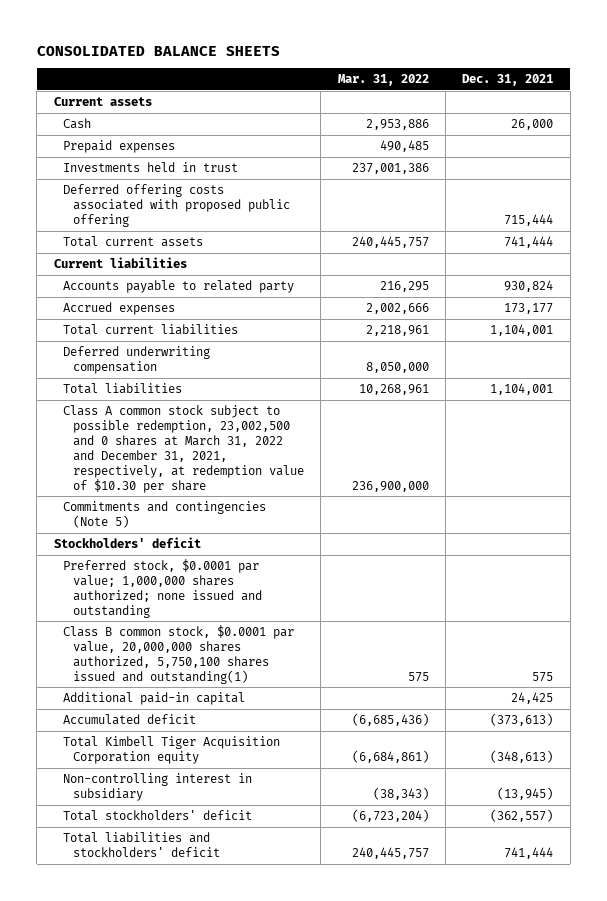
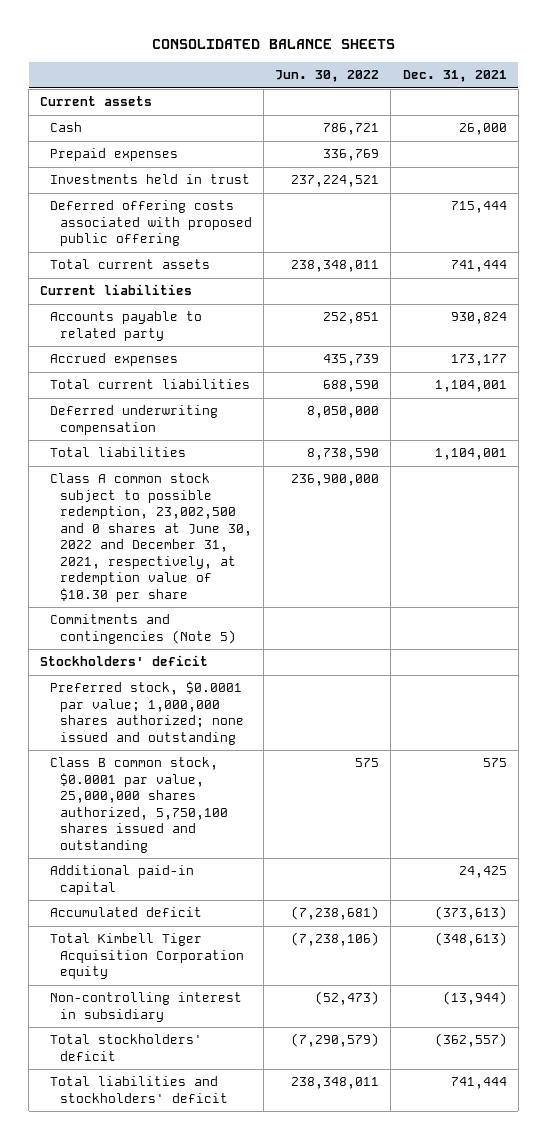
- | Mar. 31, 2022 | Dec. 31, 2021
+ | Jun. 30, 2022 | Dec. 31, 2021
- Class A common stock subject to possible redemption, 23,002,500 and 0 shares at March 31, 2022 and December 31, 2021, respectively, at redemption value of $10.30 per share | 236,900,000 |
+ Class A common stock subject to possible redemption, 23,002,500 and 0 shares at June 30, 2022 and December 31, 2021, respectively, at redemption value of $10.30 per share | 236,900,000 |
- Class B common stock, $0.0001 par value, 20,000,000 shares authorized, 5,750,100 shares issued and outstanding(1) | 575 | 575
+ Class B common stock, $0.0001 par value, 25,000,000 shares authorized, 5,750,100 shares issued and outstanding | 575 | 575
- Non-controlling interest in subsidiary | (38,343) | (13,945)
+ Non-controlling interest in subsidiary | (52,473) | (13,944)

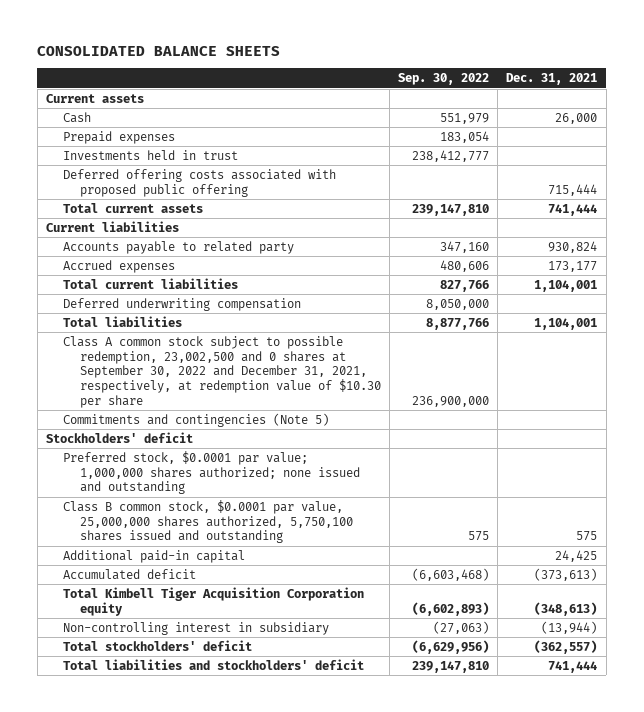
- | Jun. 30, 2022 | Dec. 31, 2021
+ | Sep. 30, 2022 | Dec. 31, 2021
- Class A common stock subject to possible redemption, 23,002,500 and 0 shares at June 30, 2022 and December 31, 2021, respectively, at redemption value of $10.30 per share | 236,900,000 |
+ Class A common stock subject to possible redemption, 23,002,500 and 0 shares at September 30, 2022 and December 31, 2021, respectively, at redemption value of $10.30 per share | 236,900,000 |

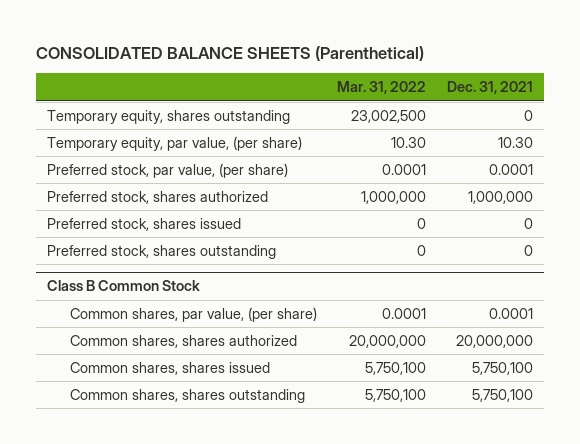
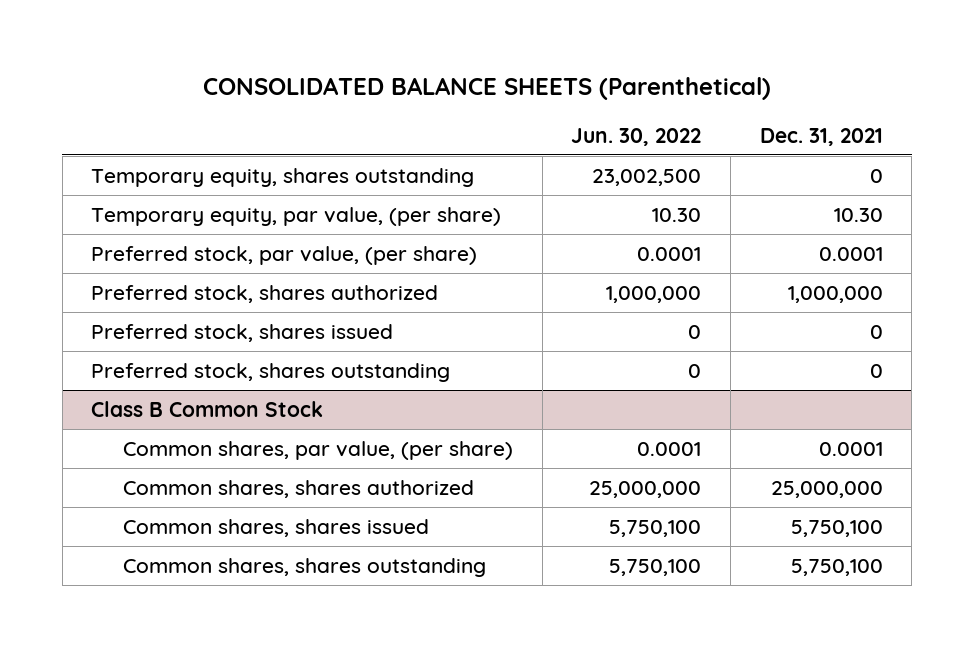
- | Mar. 31, 2022 | Dec. 31, 2021
+ | Jun. 30, 2022 | Dec. 31, 2021
@ Class B Common Stock
- Common shares, shares authorized | 20,000,000 | 20,000,000
+ Common shares, shares authorized | 25,000,000 | 25,000,000

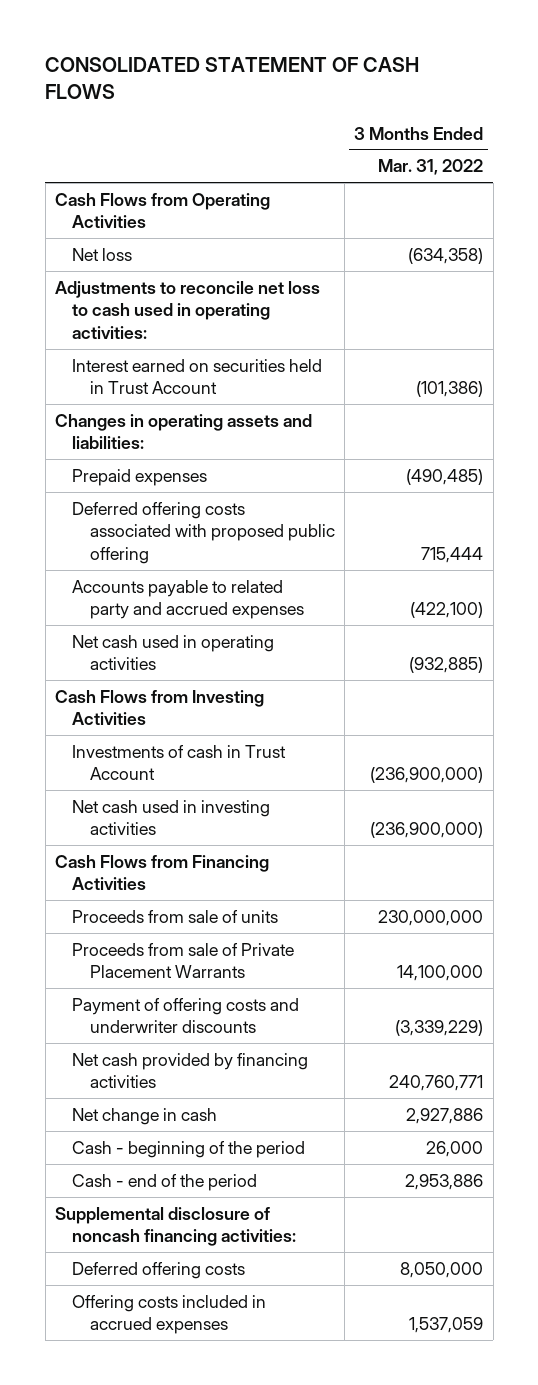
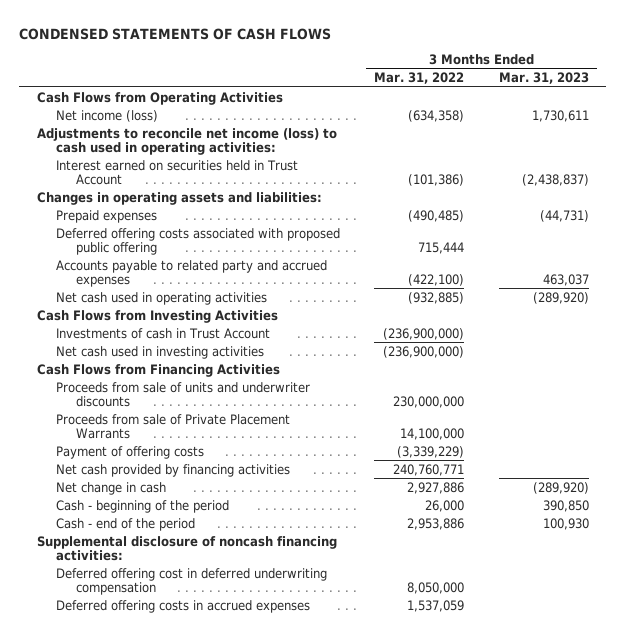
- CONSOLIDATED STATEMENT OF CASH FLOWS
+ CONDENSED STATEMENTS OF CASH FLOWS
- | 3 Months Ended Mar. 31, 2022
+ | 3 Months Ended Mar. 31, 2022 | 3 Months Ended Mar. 31, 2023
- Net loss | (634,358)
- Adjustments to reconcile net loss to cash used in operating activities:
+ Net income (loss) | (634,358) | 1,730,611
+ Adjustments to reconcile net income (loss) to cash used in operating activities:
- Proceeds from sale of units | 230,000,000
+ Proceeds from sale of units and underwriter discounts | 230,000,000 |
- Payment of offering costs and underwriter discounts | (3,339,229)
+ Payment of offering costs | (3,339,229) |
- Deferred offering costs | 8,050,000
- Offering costs included in accrued expenses | 1,537,059
+ Deferred offering cost in deferred underwriting compensation | 8,050,000 |
+ Deferred offering costs in accrued expenses | 1,537,059 |

